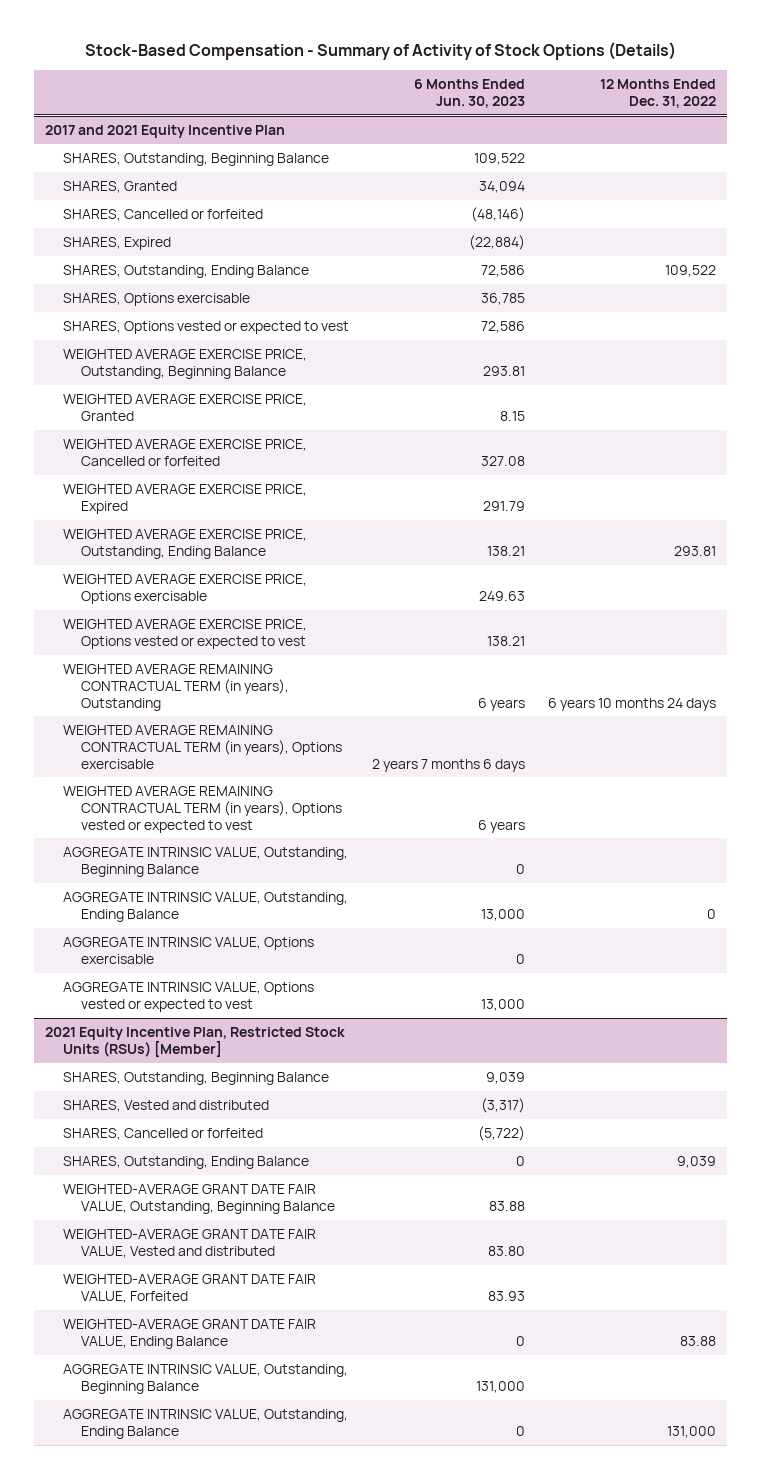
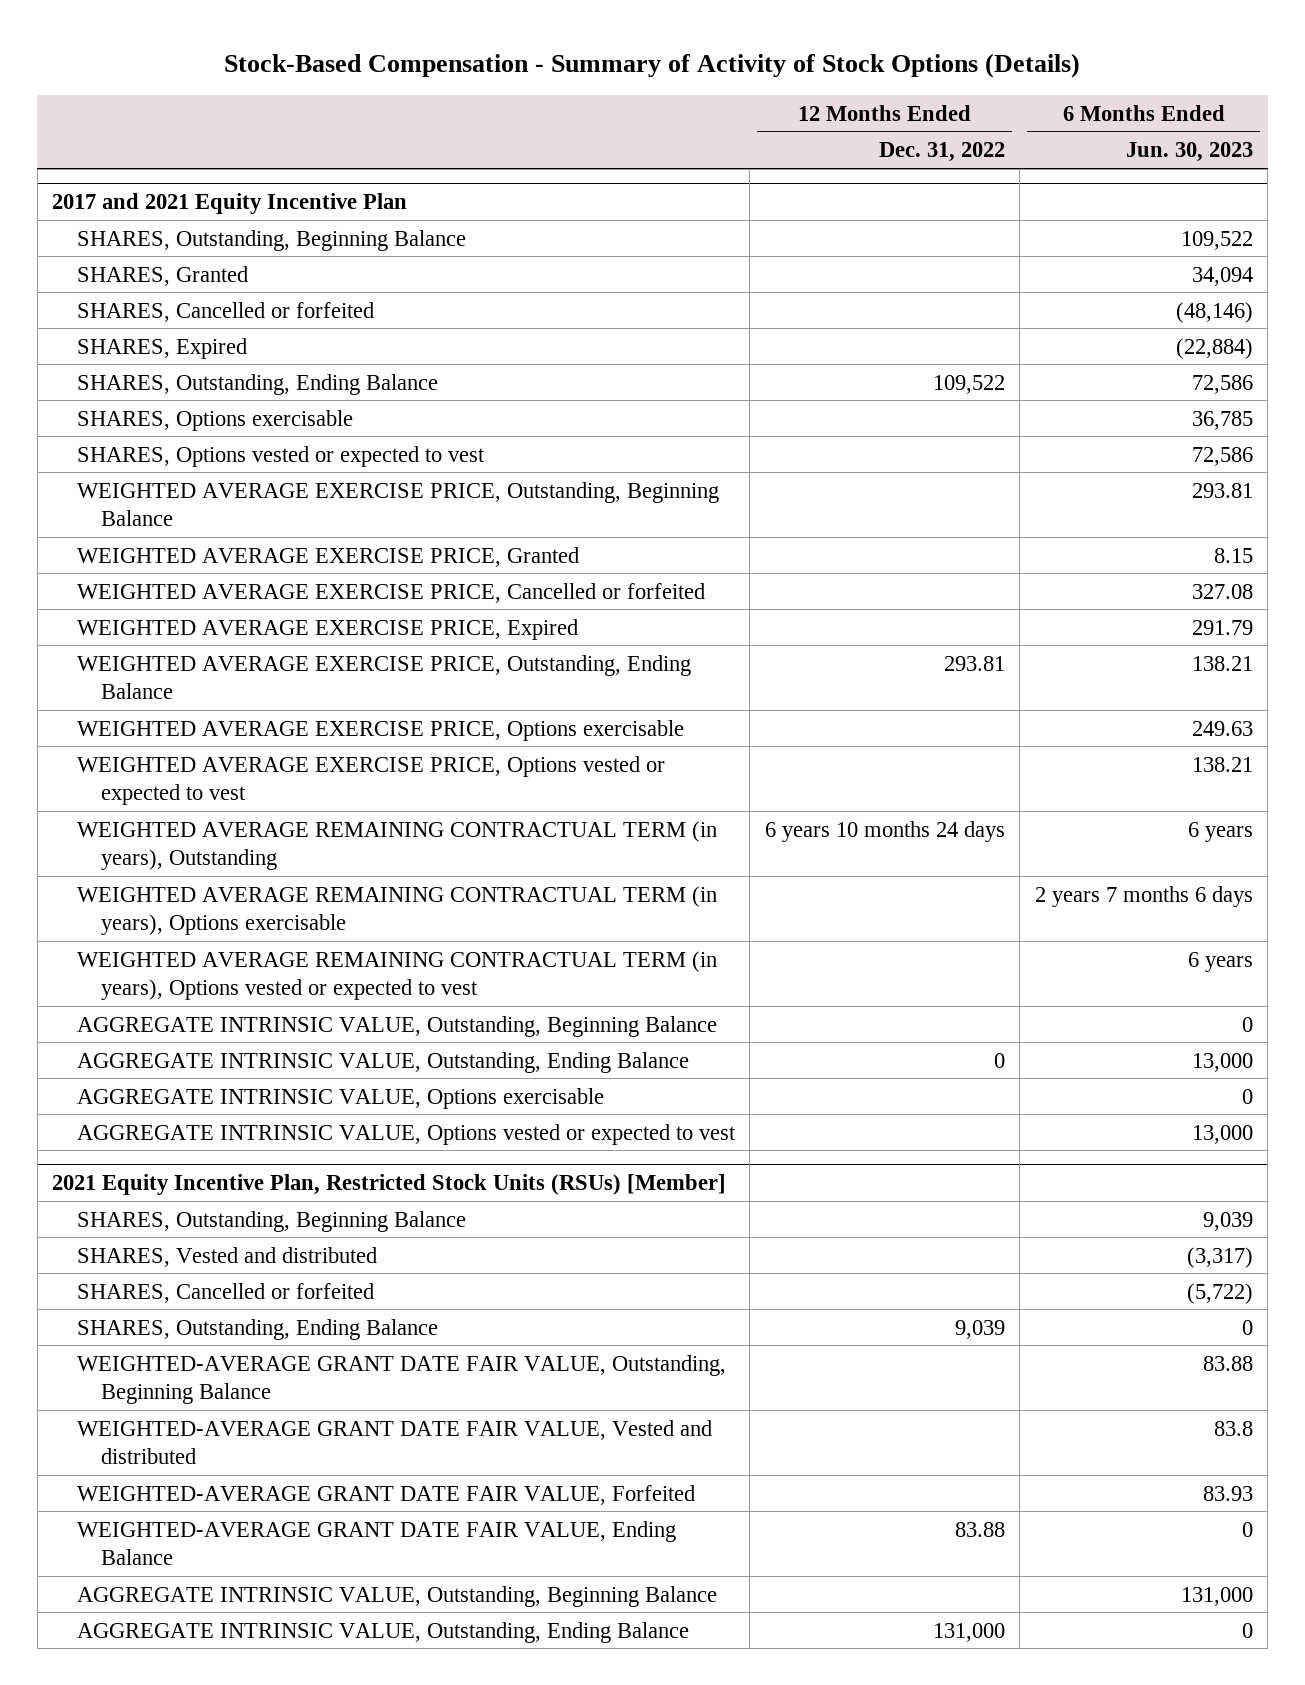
- | 6 Months Ended Jun. 30, 2023 | 12 Months Ended Dec. 31, 2022
+ | 12 Months Ended Dec. 31, 2022 | 6 Months Ended Jun. 30, 2023
@ 2021 Equity Incentive Plan, Restricted Stock Units (RSUs) [Member]
- WEIGHTED-AVERAGE GRANT DATE FAIR VALUE, Vested and distributed | 83.80 |
+ WEIGHTED-AVERAGE GRANT DATE FAIR VALUE, Vested and distributed | | 83.8

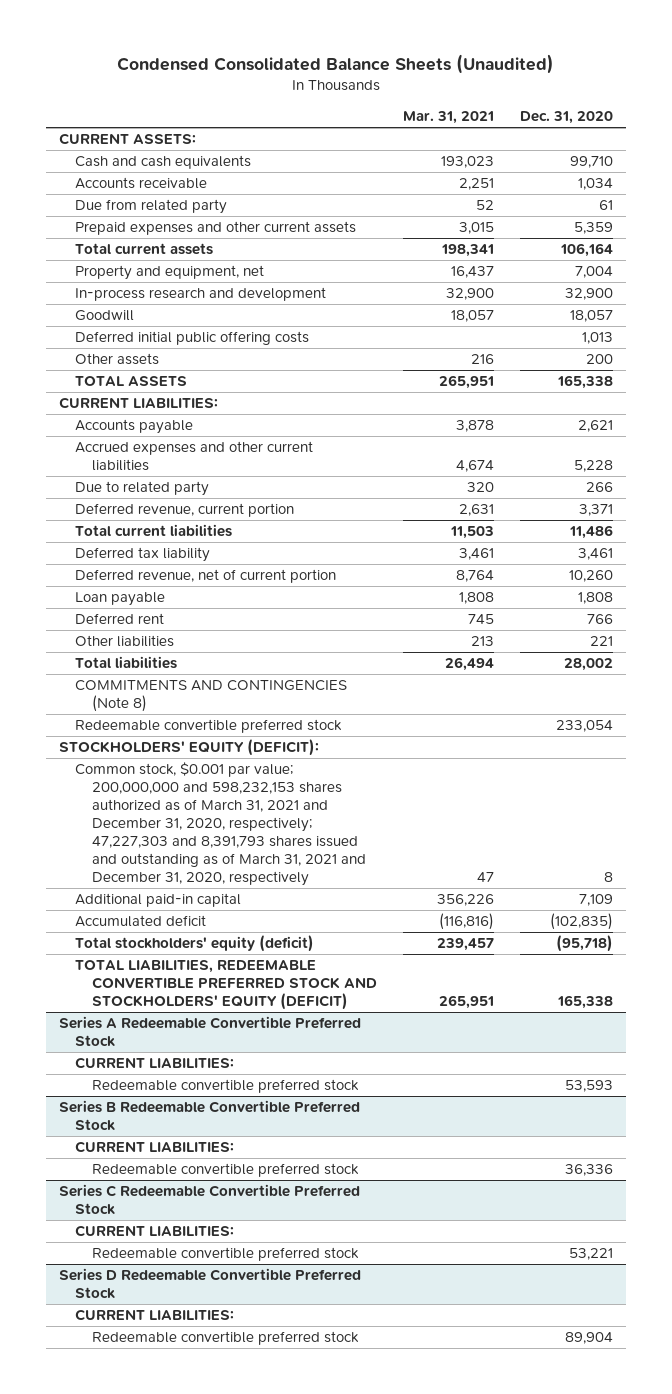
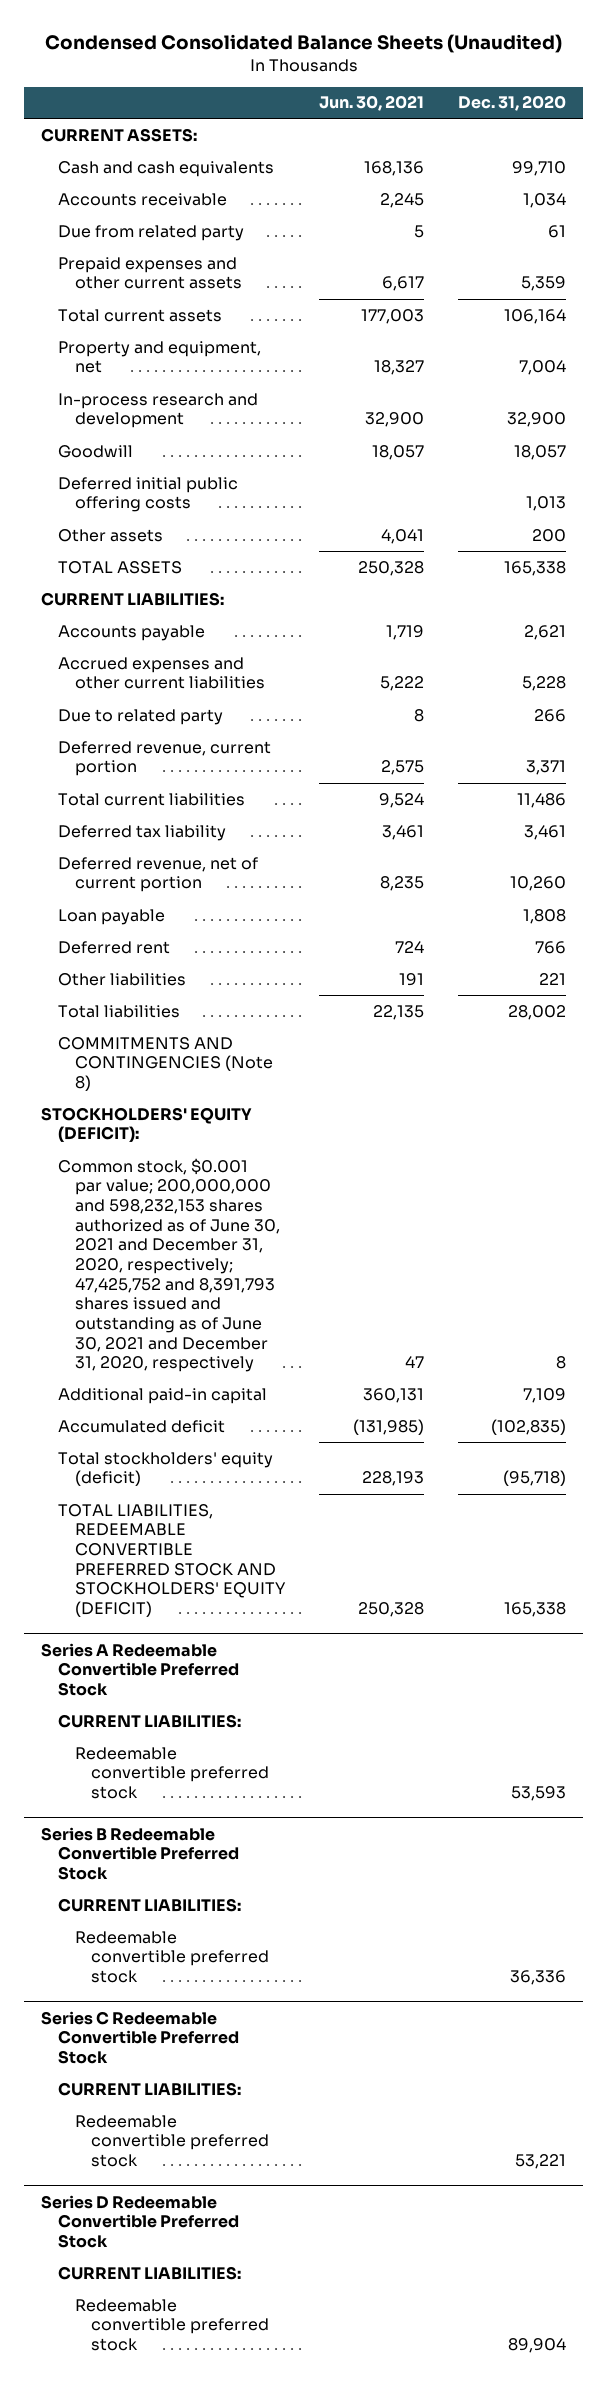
- | Mar. 31, 2021 | Dec. 31, 2020
+ | Jun. 30, 2021 | Dec. 31, 2020
- Redeemable convertible preferred stock | | 233,054
- Common stock, $0.001 par value; 200,000,000 and 598,232,153 shares authorized as of March 31, 2021 and December 31, 2020, respectively; 47,227,303 and 8,391,793 shares issued and outstanding as of March 31, 2021 and December 31, 2020, respectively | 47 | 8
+ Common stock, $0.001 par value; 200,000,000 and 598,232,153 shares authorized as of June 30, 2021 and December 31, 2020, respectively; 47,425,752 and 8,391,793 shares issued and outstanding as of June 30, 2021 and December 31, 2020, respectively | 47 | 8

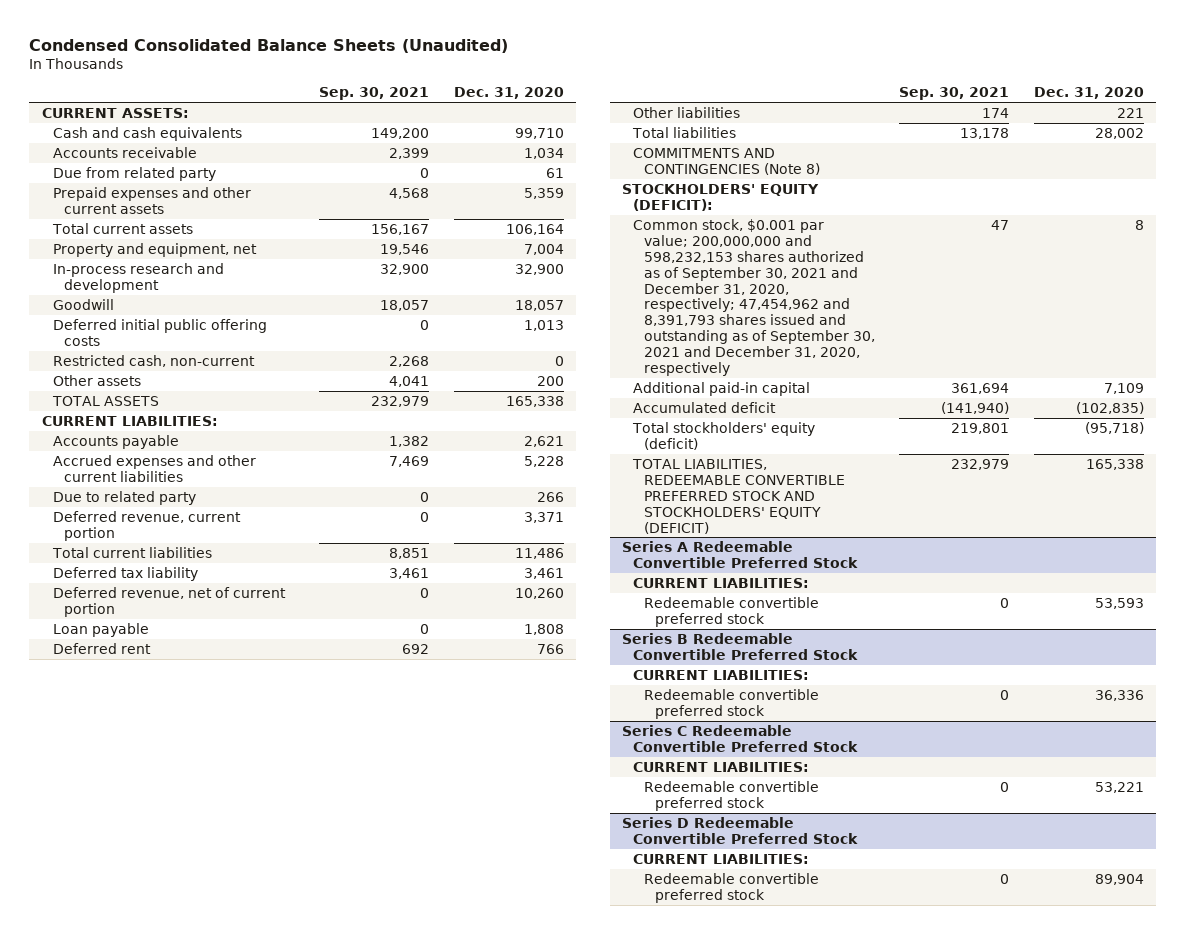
- | Jun. 30, 2021 | Dec. 31, 2020
+ | Sep. 30, 2021 | Dec. 31, 2020
+ Restricted cash, non-current | 2,268 | 0
- Common stock, $0.001 par value; 200,000,000 and 598,232,153 shares authorized as of June 30, 2021 and December 31, 2020, respectively; 47,425,752 and 8,391,793 shares issued and outstanding as of June 30, 2021 and December 31, 2020, respectively | 47 | 8
+ Common stock, $0.001 par value; 200,000,000 and 598,232,153 shares authorized as of September 30, 2021 and December 31, 2020, respectively; 47,454,962 and 8,391,793 shares issued and outstanding as of September 30, 2021 and December 31, 2020, respectively | 47 | 8

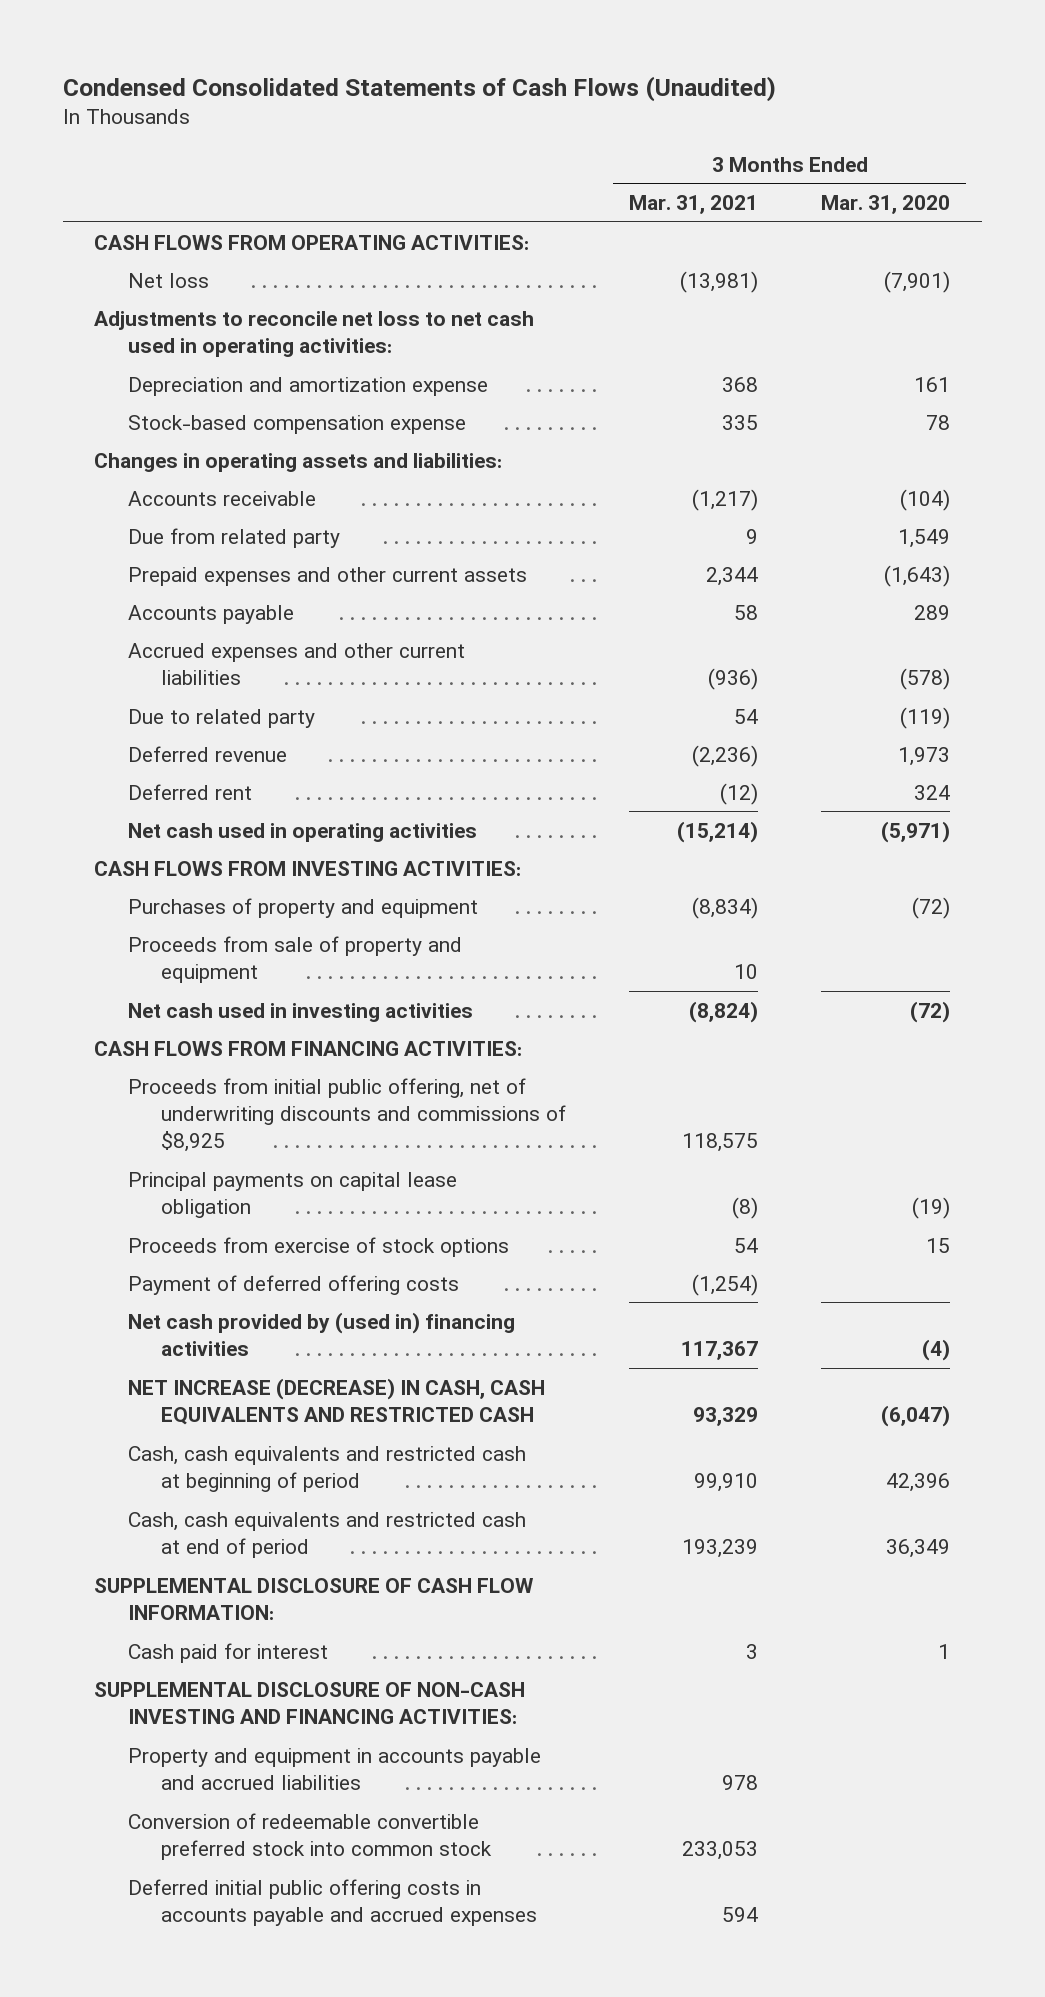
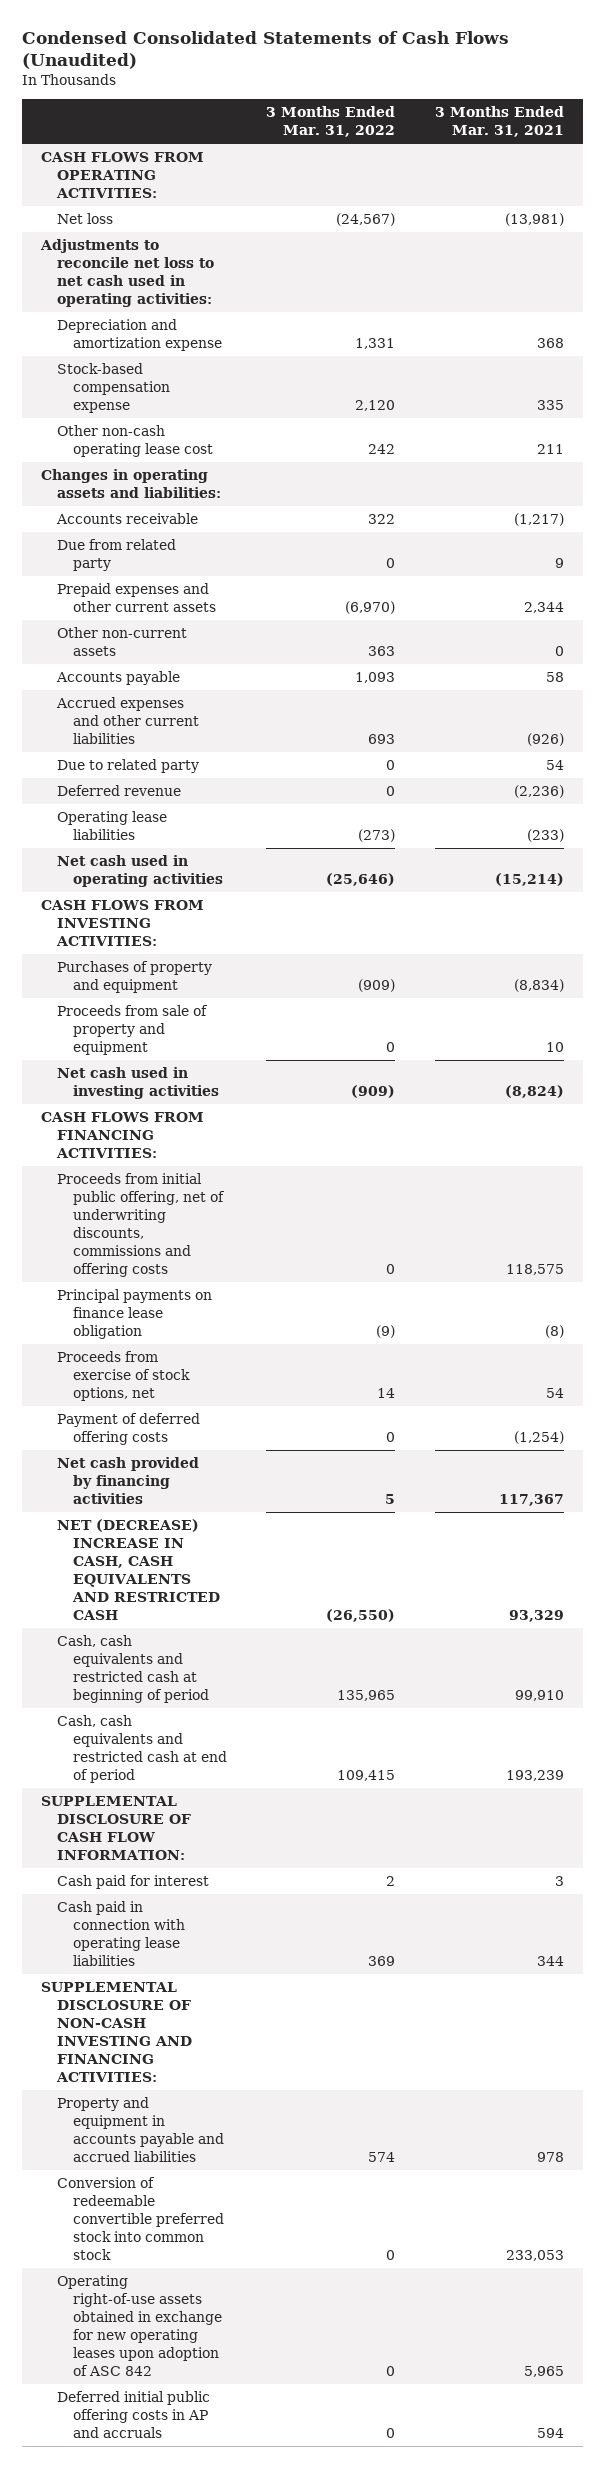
- | 3 Months Ended Mar. 31, 2021 | 3 Months Ended Mar. 31, 2020
+ | 3 Months Ended Mar. 31, 2022 | 3 Months Ended Mar. 31, 2021
+ Other non-cash operating lease cost | 242 | 211
+ Other non-current assets | 363 | 0
- Accrued expenses and other current liabilities | (936) | (578)
+ Accrued expenses and other current liabilities | 693 | (926)
- Deferred rent | (12) | 324
+ Operating lease liabilities | (273) | (233)
- Proceeds from initial public offering, net of underwriting discounts and commissions of $8,925 | 118,575 |
- Principal payments on capital lease obligation | (8) | (19)
- Proceeds from exercise of stock options | 54 | 15
+ Proceeds from initial public offering, net of underwriting discounts, commissions and offering costs | 0 | 118,575
+ Principal payments on finance lease obligation | (9) | (8)
+ Proceeds from exercise of stock options, net | 14 | 54
- Net cash provided by (used in) financing activities | 117,367 | (4)
- NET INCREASE (DECREASE) IN CASH, CASH EQUIVALENTS AND RESTRICTED CASH | 93,329 | (6,047)
+ Net cash provided by financing activities | 5 | 117,367
+ NET (DECREASE) INCREASE IN CASH, CASH EQUIVALENTS AND RESTRICTED CASH | (26,550) | 93,329
+ Cash paid in connection with operating lease liabilities | 369 | 344
- Deferred initial public offering costs in accounts payable and accrued expenses | 594 |
+ Operating right-of-use assets obtained in exchange for new operating leases upon adoption of ASC 842 | 0 | 5,965
+ Deferred initial public offering costs in AP and accruals | 0 | 594

